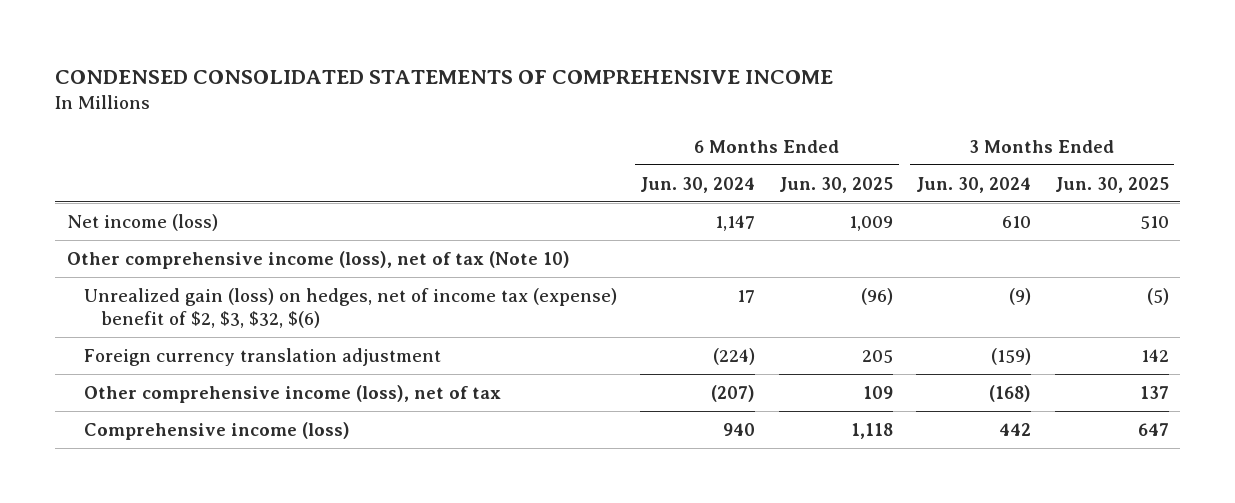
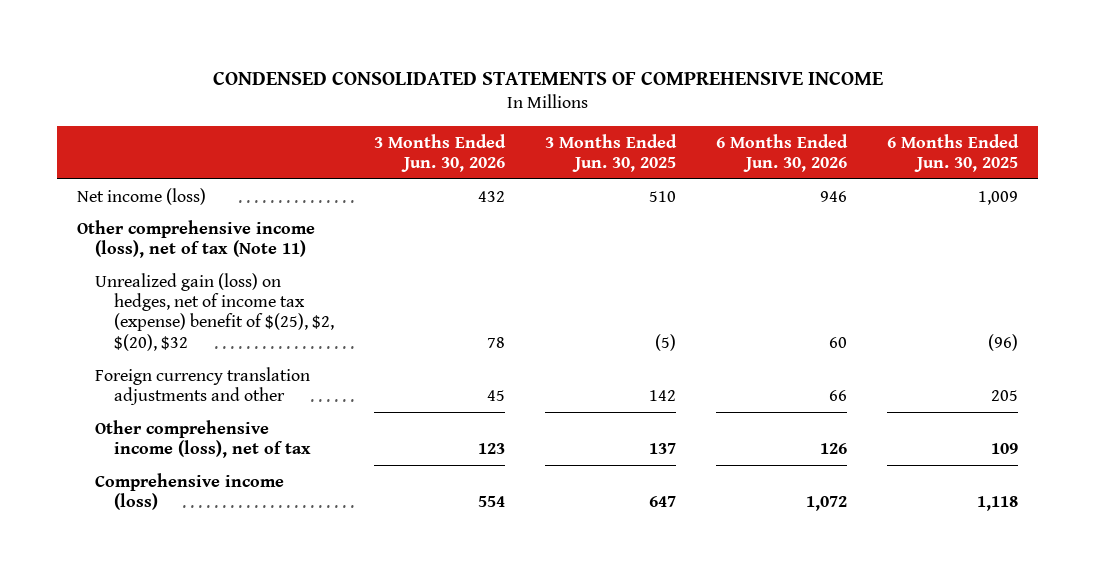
- | 6 Months Ended Jun. 30, 2024 | 6 Months Ended Jun. 30, 2025 | 3 Months Ended Jun. 30, 2024 | 3 Months Ended Jun. 30, 2025
+ | 3 Months Ended Jun. 30, 2026 | 3 Months Ended Jun. 30, 2025 | 6 Months Ended Jun. 30, 2026 | 6 Months Ended Jun. 30, 2025
- Other comprehensive income (loss), net of tax (Note 10)
- Unrealized gain (loss) on hedges, net of income tax (expense) benefit of $2, $3, $32, $(6) | 17 | (96) | (9) | (5)
- Foreign currency translation adjustment | (224) | 205 | (159) | 142
+ Other comprehensive income (loss), net of tax (Note 11)
+ Unrealized gain (loss) on hedges, net of income tax (expense) benefit of $(25), $2, $(20), $32 | 78 | (5) | 60 | (96)
+ Foreign currency translation adjustments and other | 45 | 142 | 66 | 205

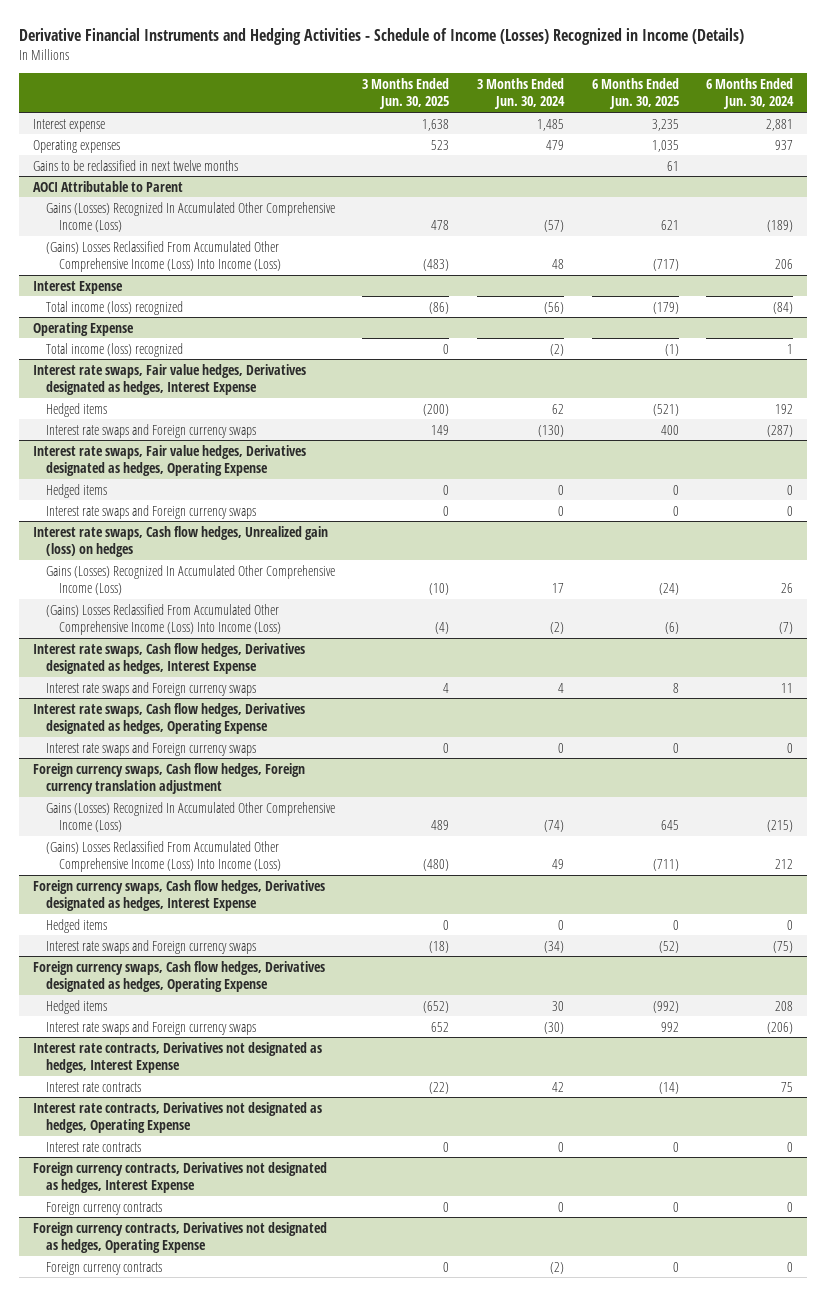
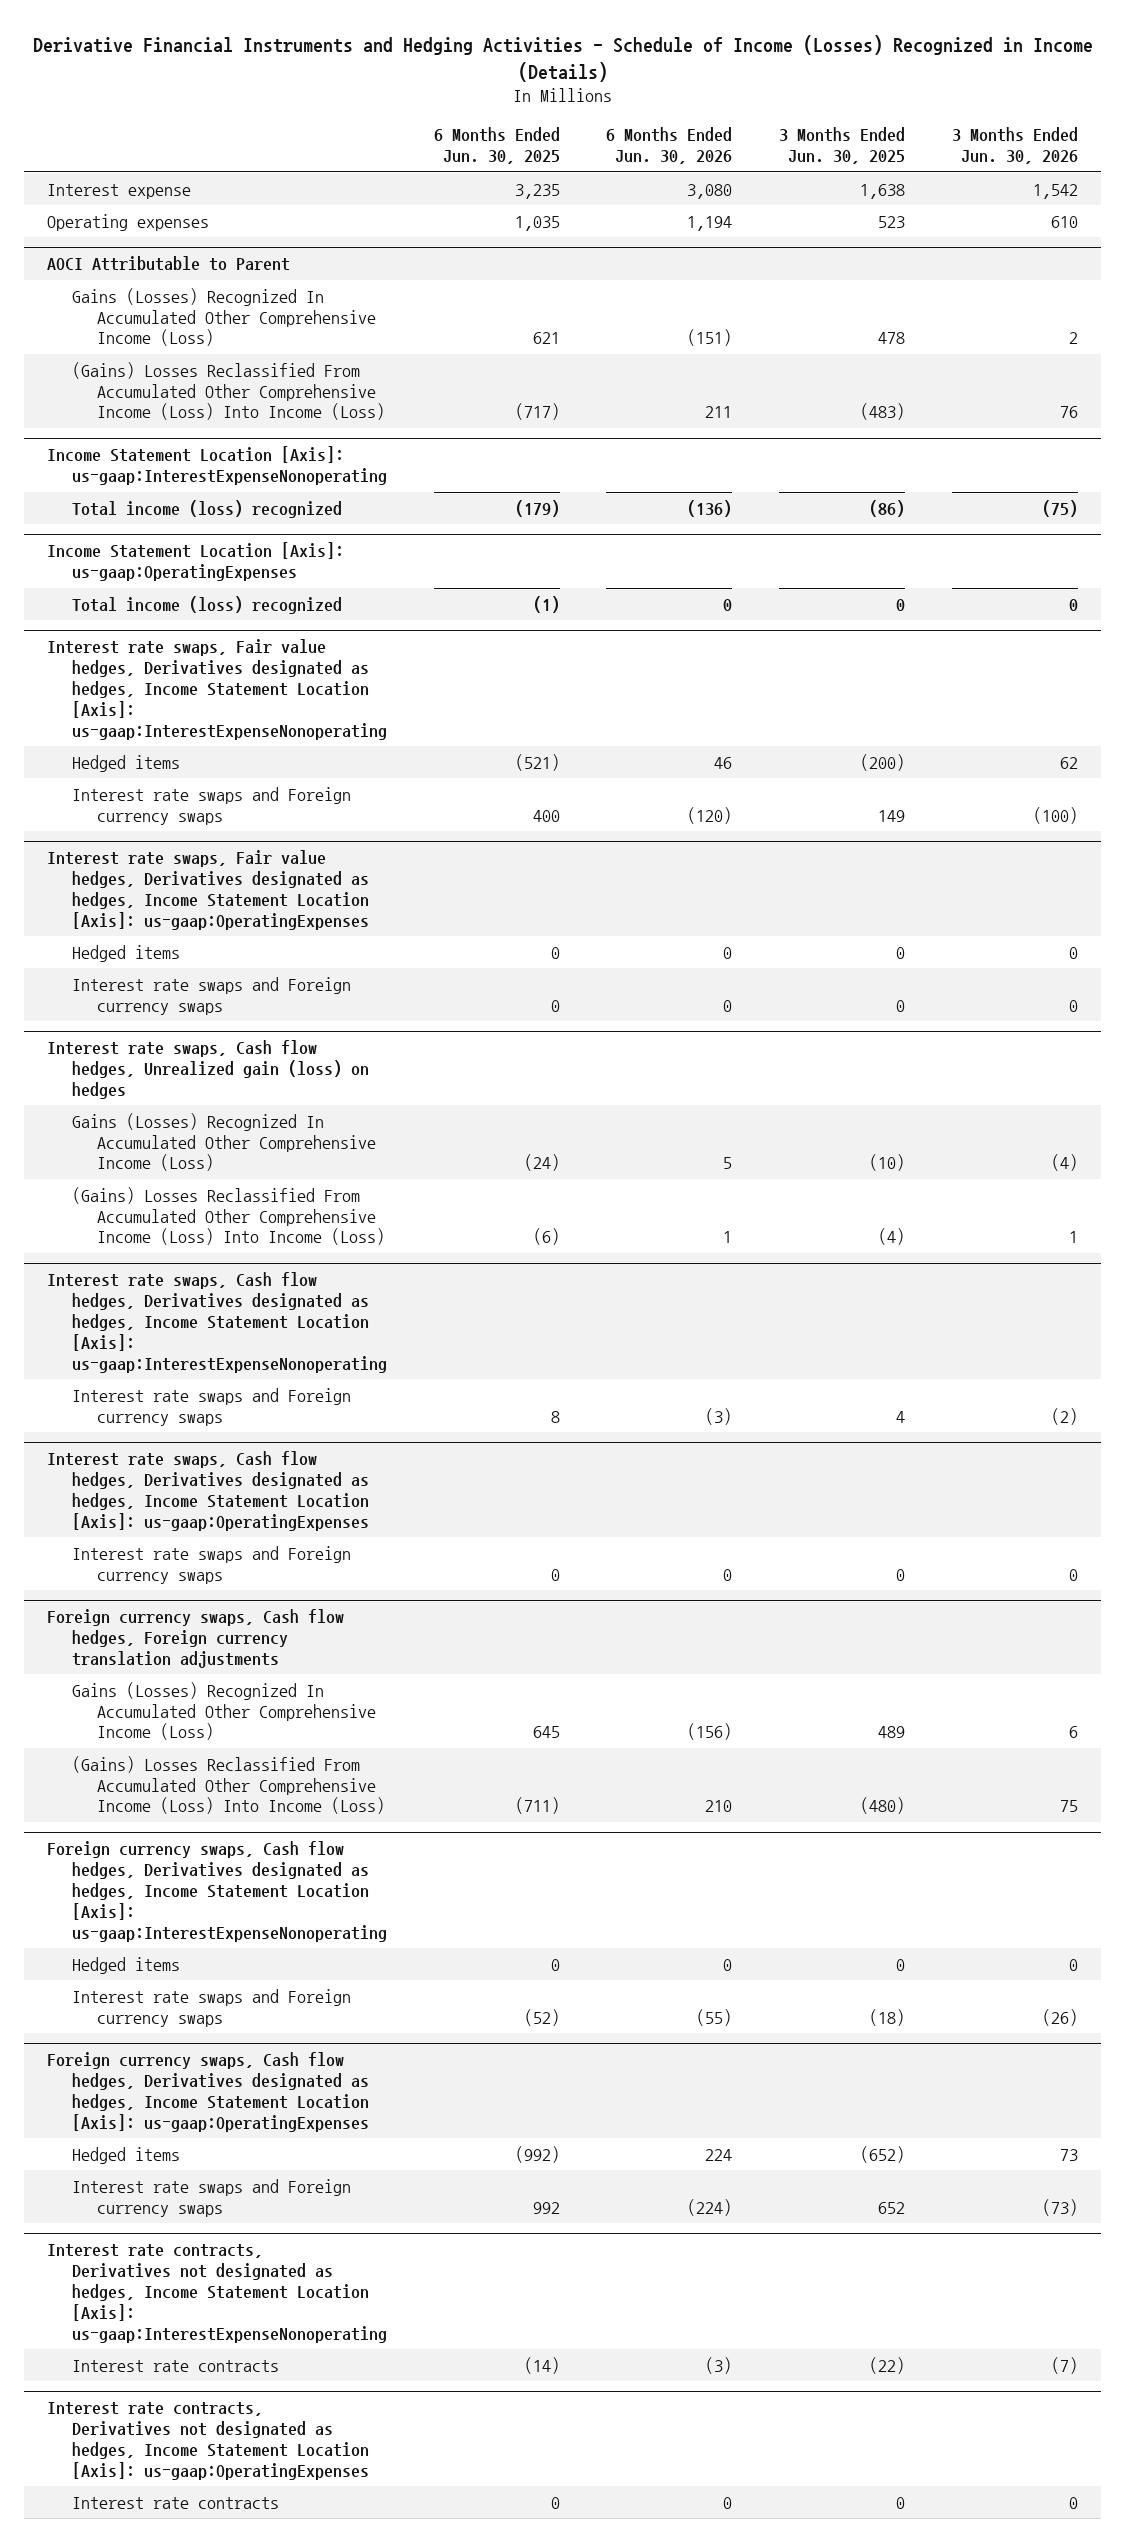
- | 3 Months Ended Jun. 30, 2025 | 3 Months Ended Jun. 30, 2024 | 6 Months Ended Jun. 30, 2025 | 6 Months Ended Jun. 30, 2024
+ | 6 Months Ended Jun. 30, 2025 | 6 Months Ended Jun. 30, 2026 | 3 Months Ended Jun. 30, 2025 | 3 Months Ended Jun. 30, 2026
- Gains to be reclassified in next twelve months | | | 61 |
- Interest Expense
+ Income Statement Location [Axis]: us-gaap:InterestExpenseNonoperating
- Operating Expense
+ Income Statement Location [Axis]: us-gaap:OperatingExpenses
- Interest rate swaps, Fair value hedges, Derivatives designated as hedges, Interest Expense
+ Interest rate swaps, Fair value hedges, Derivatives designated as hedges, Income Statement Location [Axis]: us-gaap:InterestExpenseNonoperating
- Interest rate swaps, Fair value hedges, Derivatives designated as hedges, Operating Expense
+ Interest rate swaps, Fair value hedges, Derivatives designated as hedges, Income Statement Location [Axis]: us-gaap:OperatingExpenses
- Interest rate swaps, Cash flow hedges, Derivatives designated as hedges, Interest Expense
+ Interest rate swaps, Cash flow hedges, Derivatives designated as hedges, Income Statement Location [Axis]: us-gaap:InterestExpenseNonoperating
- Interest rate swaps, Cash flow hedges, Derivatives designated as hedges, Operating Expense
+ Interest rate swaps, Cash flow hedges, Derivatives designated as hedges, Income Statement Location [Axis]: us-gaap:OperatingExpenses
- Foreign currency swaps, Cash flow hedges, Foreign currency translation adjustment
+ Foreign currency swaps, Cash flow hedges, Foreign currency translation adjustments
- Foreign currency swaps, Cash flow hedges, Derivatives designated as hedges, Interest Expense
+ Foreign currency swaps, Cash flow hedges, Derivatives designated as hedges, Income Statement Location [Axis]: us-gaap:InterestExpenseNonoperating
- Foreign currency swaps, Cash flow hedges, Derivatives designated as hedges, Operating Expense
+ Foreign currency swaps, Cash flow hedges, Derivatives designated as hedges, Income Statement Location [Axis]: us-gaap:OperatingExpenses
- Interest rate contracts, Derivatives not designated as hedges, Interest Expense
+ Interest rate contracts, Derivatives not designated as hedges, Income Statement Location [Axis]: us-gaap:InterestExpenseNonoperating
- Interest rate contracts, Derivatives not designated as hedges, Operating Expense
+ Interest rate contracts, Derivatives not designated as hedges, Income Statement Location [Axis]: us-gaap:OperatingExpenses
- Foreign currency contracts, Derivatives not designated as hedges, Interest Expense
- Foreign currency contracts | 0 | 0 | 0 | 0
- Foreign currency contracts, Derivatives not designated as hedges, Operating Expense
- Foreign currency contracts | 0 | (2) | 0 | 0

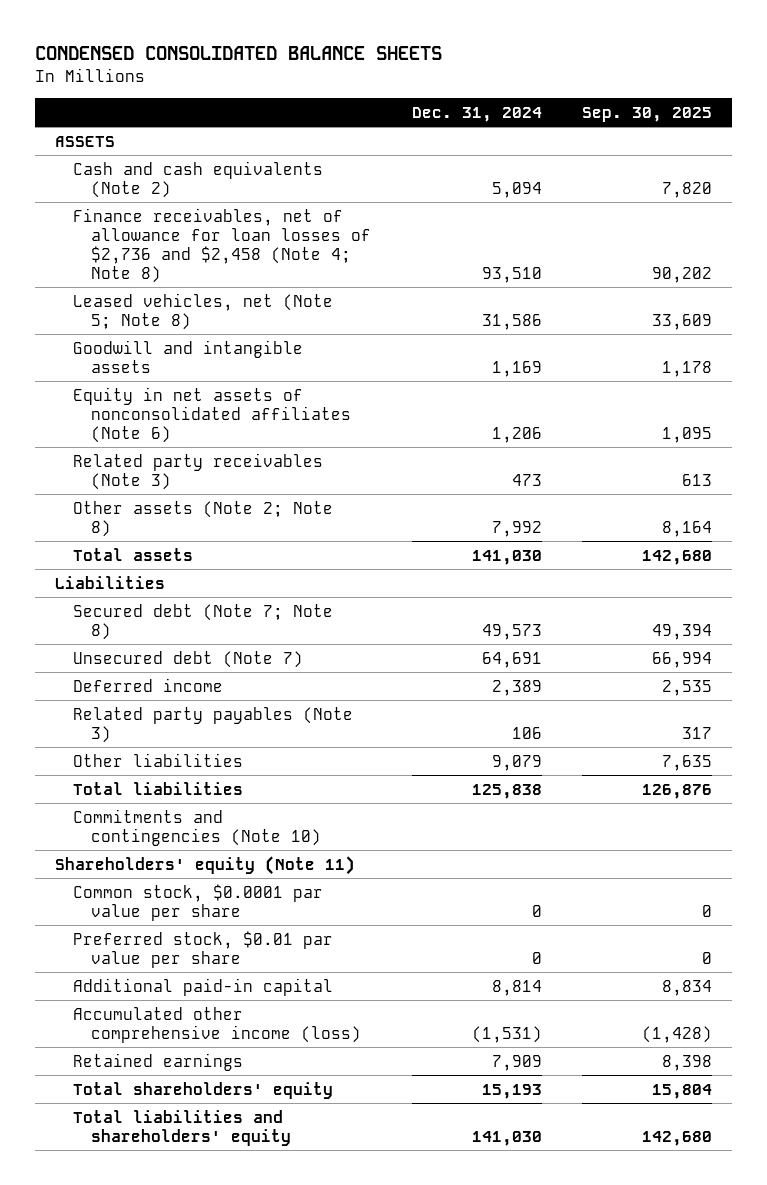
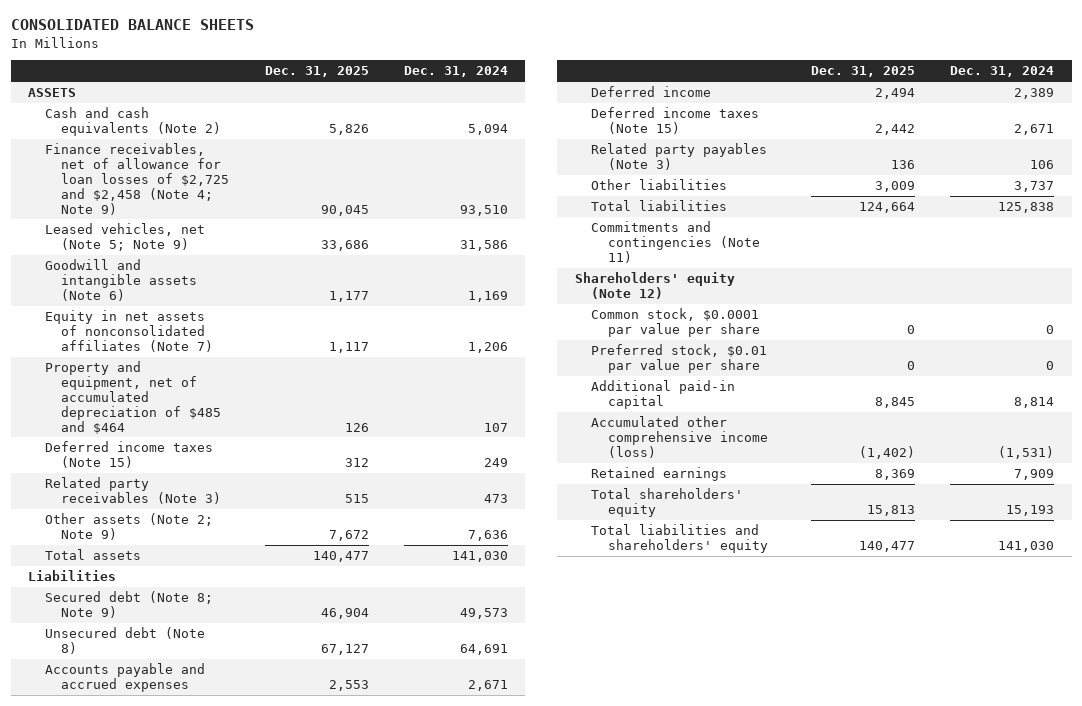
- CONDENSED CONSOLIDATED BALANCE SHEETS
+ CONSOLIDATED BALANCE SHEETS
- | Dec. 31, 2024 | Sep. 30, 2025
+ | Dec. 31, 2025 | Dec. 31, 2024
- Finance receivables, net of allowance for loan losses of $2,736 and $2,458 (Note 4; Note 8) | 93,510 | 90,202
- Leased vehicles, net (Note 5; Note 8) | 31,586 | 33,609
- Goodwill and intangible assets | 1,169 | 1,178
- Equity in net assets of nonconsolidated affiliates (Note 6) | 1,206 | 1,095
+ Finance receivables, net of allowance for loan losses of $2,725 and $2,458 (Note 4; Note 9) | 90,045 | 93,510
+ Leased vehicles, net (Note 5; Note 9) | 33,686 | 31,586
+ Goodwill and intangible assets (Note 6) | 1,177 | 1,169
+ Equity in net assets of nonconsolidated affiliates (Note 7) | 1,117 | 1,206
+ Property and equipment, net of accumulated depreciation of $485 and $464 | 126 | 107
+ Deferred income taxes (Note 15) | 312 | 249
- Other assets (Note 2; Note 8) | 7,992 | 8,164
+ Other assets (Note 2; Note 9) | 7,672 | 7,636
- Secured debt (Note 7; Note 8) | 49,573 | 49,394
- Unsecured debt (Note 7) | 64,691 | 66,994
+ Secured debt (Note 8; Note 9) | 46,904 | 49,573
+ Unsecured debt (Note 8) | 67,127 | 64,691
+ Accounts payable and accrued expenses | 2,553 | 2,671
+ Deferred income taxes (Note 15) | 2,442 | 2,671
- Other liabilities | 9,079 | 7,635
+ Other liabilities | 3,009 | 3,737
- Commitments and contingencies (Note 10)
- Shareholders' equity (Note 11)
+ Commitments and contingencies (Note 11)
+ Shareholders' equity (Note 12)

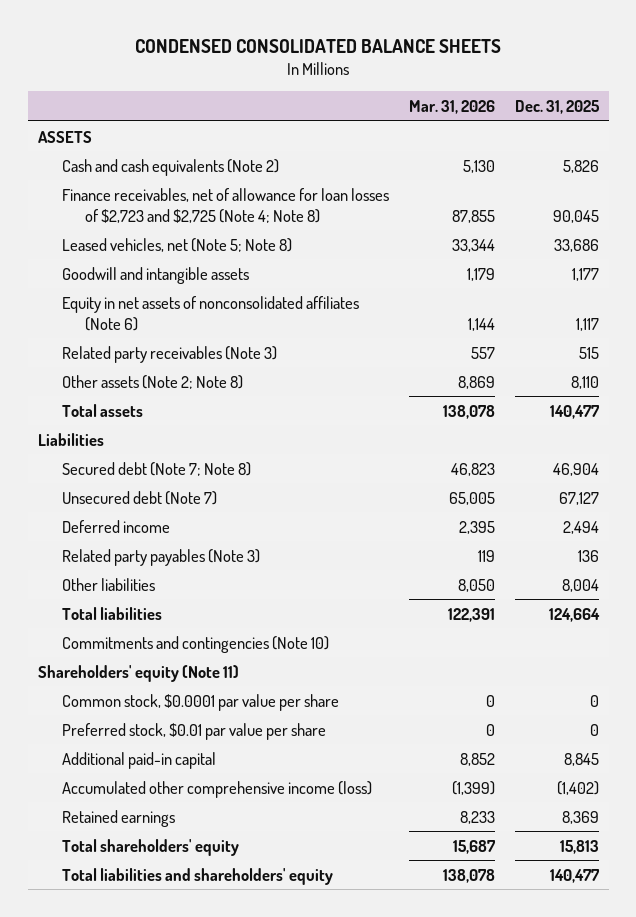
- CONSOLIDATED BALANCE SHEETS
+ CONDENSED CONSOLIDATED BALANCE SHEETS
- | Dec. 31, 2025 | Dec. 31, 2024
+ | Mar. 31, 2026 | Dec. 31, 2025
- Finance receivables, net of allowance for loan losses of $2,725 and $2,458 (Note 4; Note 9) | 90,045 | 93,510
- Leased vehicles, net (Note 5; Note 9) | 33,686 | 31,586
- Goodwill and intangible assets (Note 6) | 1,177 | 1,169
- Equity in net assets of nonconsolidated affiliates (Note 7) | 1,117 | 1,206
- Property and equipment, net of accumulated depreciation of $485 and $464 | 126 | 107
- Deferred income taxes (Note 15) | 312 | 249
+ Finance receivables, net of allowance for loan losses of $2,723 and $2,725 (Note 4; Note 8) | 87,855 | 90,045
+ Leased vehicles, net (Note 5; Note 8) | 33,344 | 33,686
+ Goodwill and intangible assets | 1,179 | 1,177
+ Equity in net assets of nonconsolidated affiliates (Note 6) | 1,144 | 1,117
- Other assets (Note 2; Note 9) | 7,672 | 7,636
+ Other assets (Note 2; Note 8) | 8,869 | 8,110
- Secured debt (Note 8; Note 9) | 46,904 | 49,573
- Unsecured debt (Note 8) | 67,127 | 64,691
- Accounts payable and accrued expenses | 2,553 | 2,671
+ Secured debt (Note 7; Note 8) | 46,823 | 46,904
+ Unsecured debt (Note 7) | 65,005 | 67,127
- Deferred income taxes (Note 15) | 2,442 | 2,671
- Other liabilities | 3,009 | 3,737
+ Other liabilities | 8,050 | 8,004
- Commitments and contingencies (Note 11)
- Shareholders' equity (Note 12)
+ Commitments and contingencies (Note 10)
+ Shareholders' equity (Note 11)

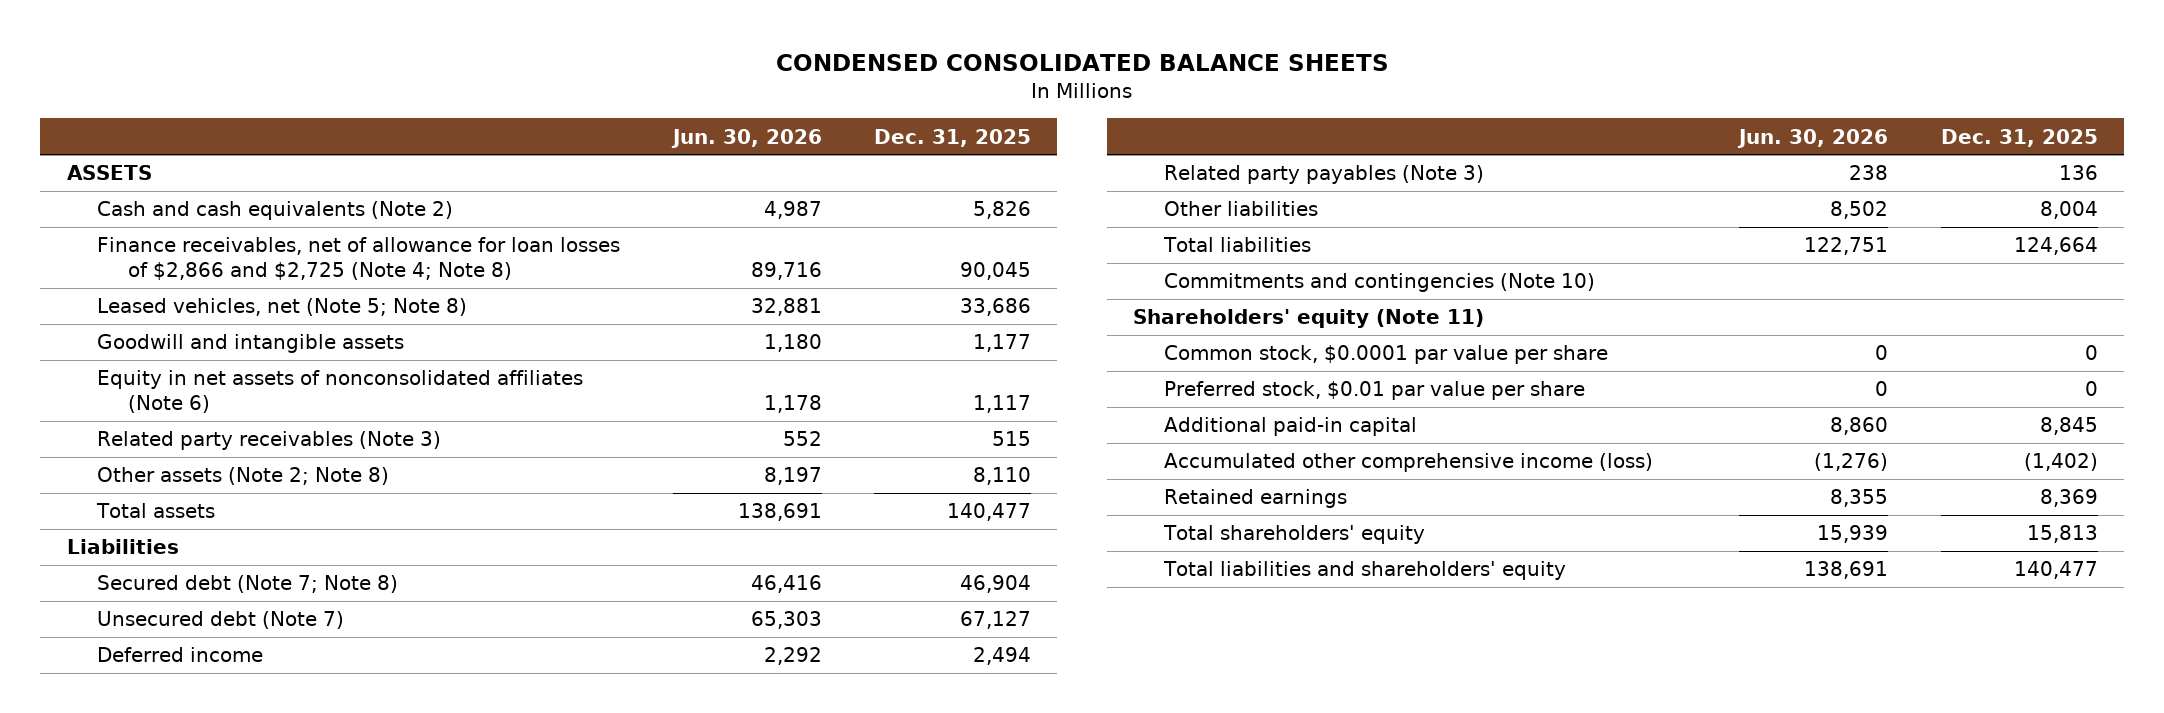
- | Mar. 31, 2026 | Dec. 31, 2025
+ | Jun. 30, 2026 | Dec. 31, 2025
- Finance receivables, net of allowance for loan losses of $2,723 and $2,725 (Note 4; Note 8) | 87,855 | 90,045
+ Finance receivables, net of allowance for loan losses of $2,866 and $2,725 (Note 4; Note 8) | 89,716 | 90,045

